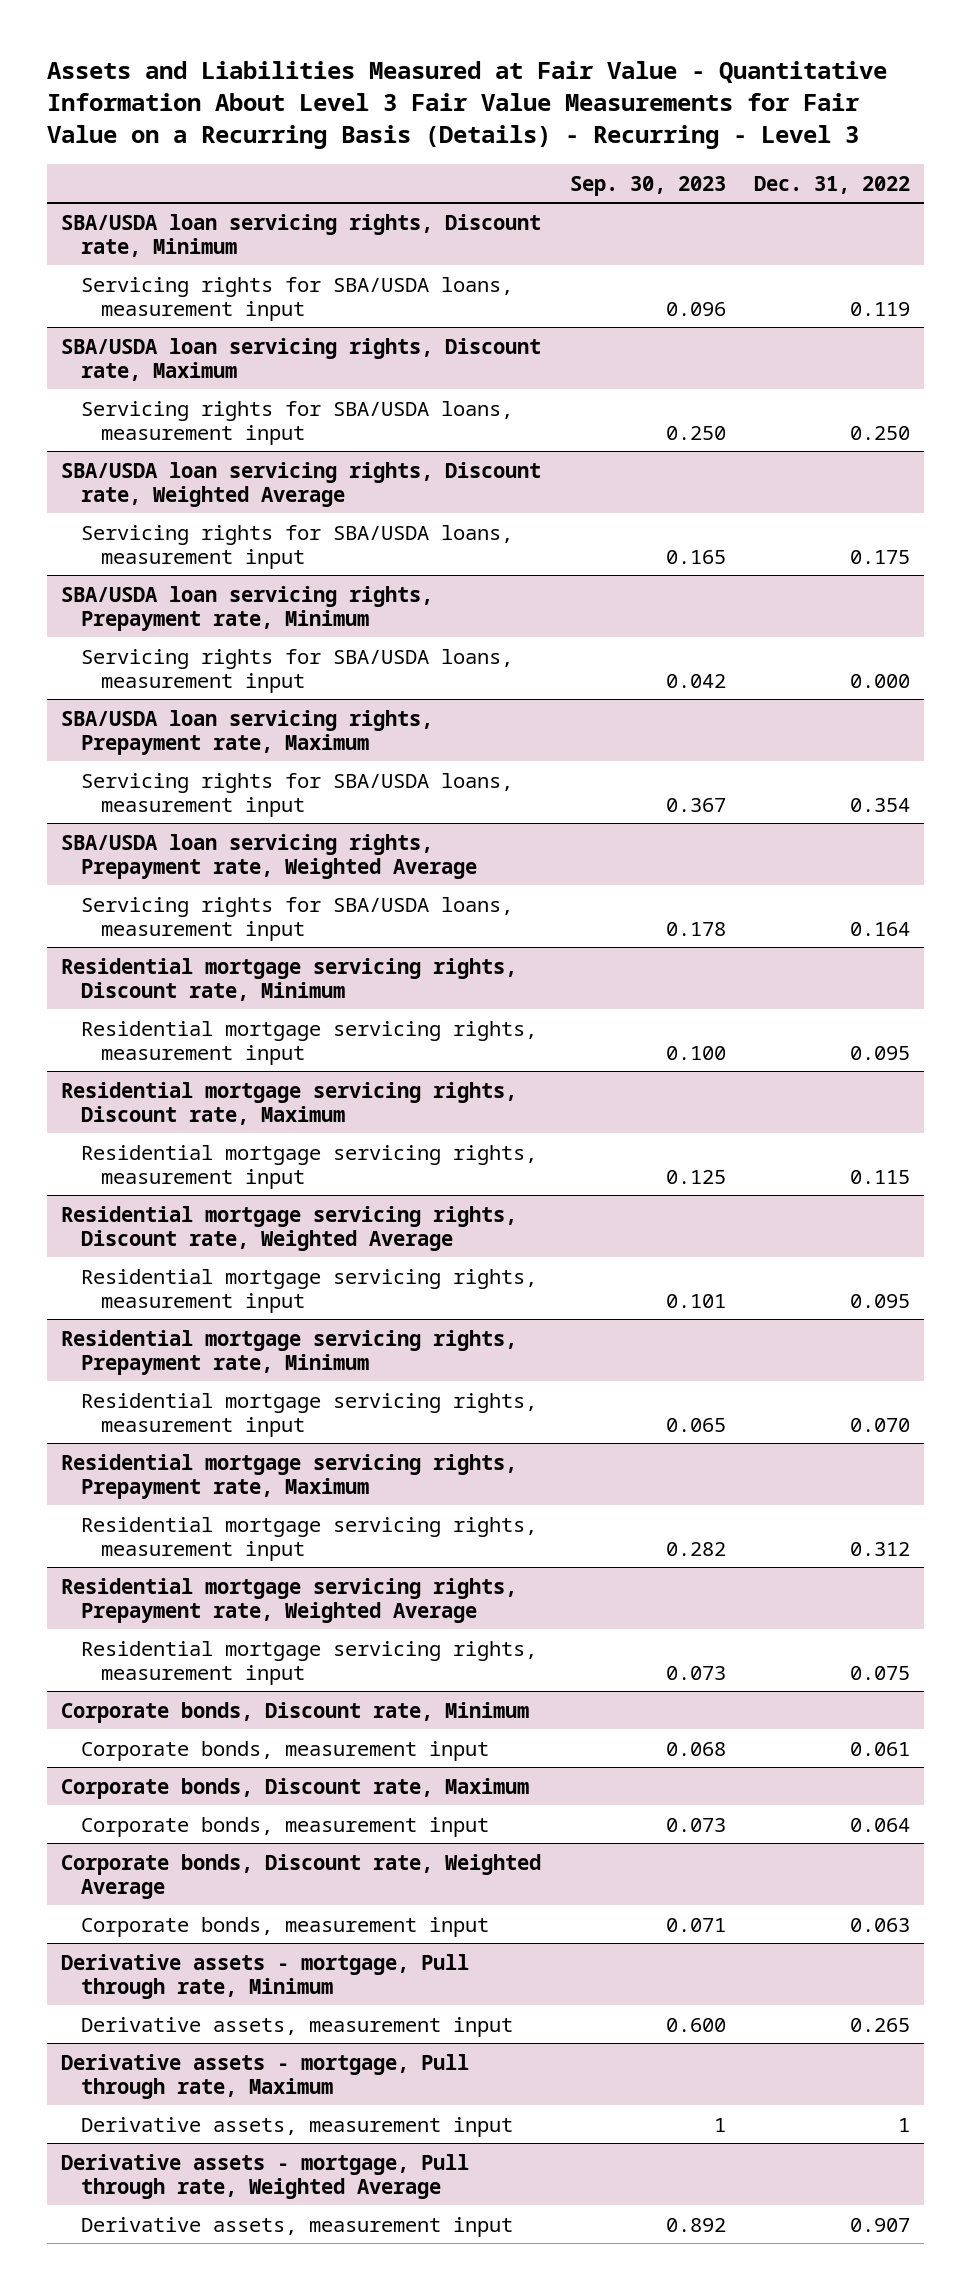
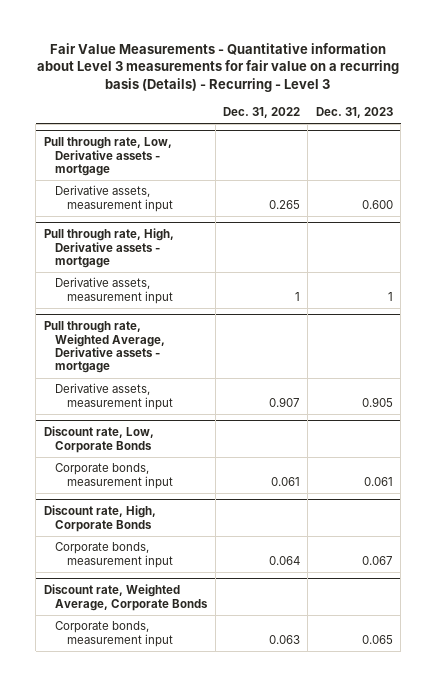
- Assets and Liabilities Measured at Fair Value - Quantitative Information About Level 3 Fair Value Measurements for Fair Value on a Recurring Basis (Details) - Recurring - Level 3
+ Fair Value Measurements - Quantitative information about Level 3 measurements for fair value on a recurring basis (Details) - Recurring - Level 3
- | Sep. 30, 2023 | Dec. 31, 2022
+ | Dec. 31, 2022 | Dec. 31, 2023
- SBA/USDA loan servicing rights, Discount rate, Minimum
- Servicing rights for SBA/USDA loans, measurement input | 0.096 | 0.119
- SBA/USDA loan servicing rights, Discount rate, Maximum
- Servicing rights for SBA/USDA loans, measurement input | 0.250 | 0.250
- SBA/USDA loan servicing rights, Discount rate, Weighted Average
- Servicing rights for SBA/USDA loans, measurement input | 0.165 | 0.175
- SBA/USDA loan servicing rights, Prepayment rate, Minimum
- Servicing rights for SBA/USDA loans, measurement input | 0.042 | 0.000
- SBA/USDA loan servicing rights, Prepayment rate, Maximum
- Servicing rights for SBA/USDA loans, measurement input | 0.367 | 0.354
- SBA/USDA loan servicing rights, Prepayment rate, Weighted Average
- Servicing rights for SBA/USDA loans, measurement input | 0.178 | 0.164
- Residential mortgage servicing rights, Discount rate, Minimum
- Residential mortgage servicing rights, measurement input | 0.100 | 0.095
- Residential mortgage servicing rights, Discount rate, Maximum
- Residential mortgage servicing rights, measurement input | 0.125 | 0.115
- Residential mortgage servicing rights, Discount rate, Weighted Average
- Residential mortgage servicing rights, measurement input | 0.101 | 0.095
- Residential mortgage servicing rights, Prepayment rate, Minimum
- Residential mortgage servicing rights, measurement input | 0.065 | 0.070
- Residential mortgage servicing rights, Prepayment rate, Maximum
- Residential mortgage servicing rights, measurement input | 0.282 | 0.312
- Residential mortgage servicing rights, Prepayment rate, Weighted Average
- Residential mortgage servicing rights, measurement input | 0.073 | 0.075
- Corporate bonds, Discount rate, Minimum
- Corporate bonds, measurement input | 0.068 | 0.061
- Corporate bonds, Discount rate, Maximum
- Corporate bonds, measurement input | 0.073 | 0.064
- Corporate bonds, Discount rate, Weighted Average
- Corporate bonds, measurement input | 0.071 | 0.063
- Derivative assets - mortgage, Pull through rate, Minimum
+ Pull through rate, Low, Derivative assets - mortgage
- Derivative assets - mortgage, Pull through rate, Maximum
+ Pull through rate, High, Derivative assets - mortgage
- Derivative assets - mortgage, Pull through rate, Weighted Average
+ Pull through rate, Weighted Average, Derivative assets - mortgage
+ Discount rate, Low, Corporate Bonds
+ Corporate bonds, measurement input | 0.061 | 0.061
+ Discount rate, High, Corporate Bonds
+ Corporate bonds, measurement input | 0.064 | 0.067
+ Discount rate, Weighted Average, Corporate Bonds
+ Corporate bonds, measurement input | 0.063 | 0.065

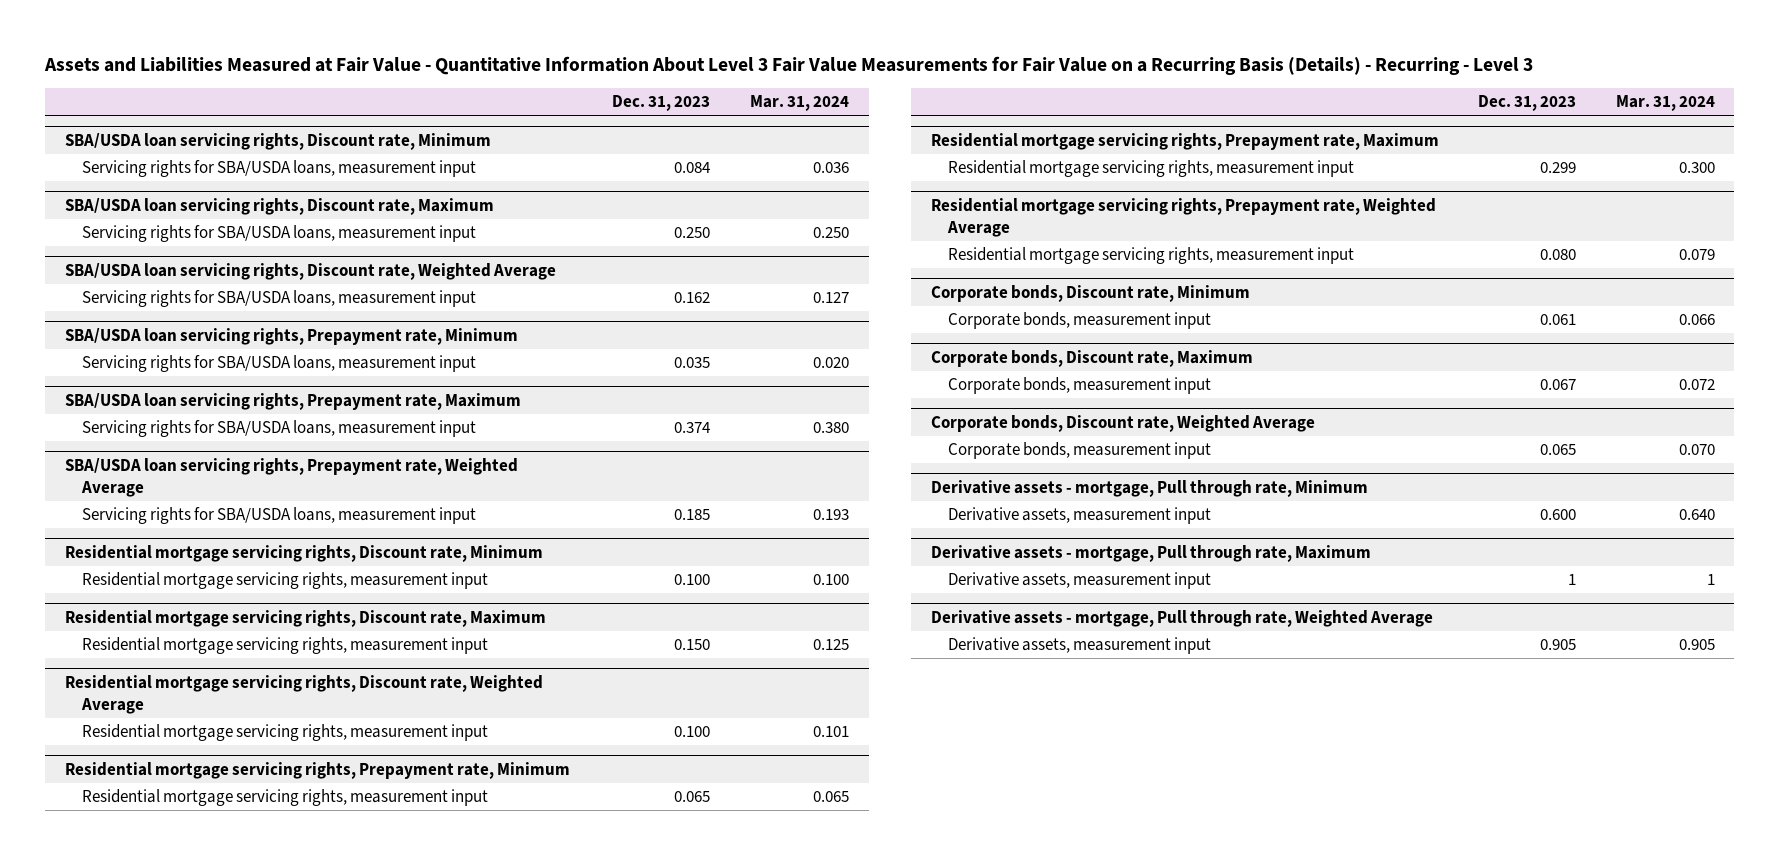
- Fair Value Measurements - Quantitative information about Level 3 measurements for fair value on a recurring basis (Details) - Recurring - Level 3
+ Assets and Liabilities Measured at Fair Value - Quantitative Information About Level 3 Fair Value Measurements for Fair Value on a Recurring Basis (Details) - Recurring - Level 3
- | Dec. 31, 2022 | Dec. 31, 2023
+ | Dec. 31, 2023 | Mar. 31, 2024
- Pull through rate, Low, Derivative assets - mortgage
- Derivative assets, measurement input | 0.265 | 0.600
- Pull through rate, High, Derivative assets - mortgage
- Derivative assets, measurement input | 1 | 1
- Pull through rate, Weighted Average, Derivative assets - mortgage
- Derivative assets, measurement input | 0.907 | 0.905
- Discount rate, Low, Corporate Bonds
+ SBA/USDA loan servicing rights, Discount rate, Minimum
+ Servicing rights for SBA/USDA loans, measurement input | 0.084 | 0.036
+ SBA/USDA loan servicing rights, Discount rate, Maximum
+ Servicing rights for SBA/USDA loans, measurement input | 0.250 | 0.250
+ SBA/USDA loan servicing rights, Discount rate, Weighted Average
+ Servicing rights for SBA/USDA loans, measurement input | 0.162 | 0.127
+ SBA/USDA loan servicing rights, Prepayment rate, Minimum
+ Servicing rights for SBA/USDA loans, measurement input | 0.035 | 0.020
+ SBA/USDA loan servicing rights, Prepayment rate, Maximum
+ Servicing rights for SBA/USDA loans, measurement input | 0.374 | 0.380
+ SBA/USDA loan servicing rights, Prepayment rate, Weighted Average
+ Servicing rights for SBA/USDA loans, measurement input | 0.185 | 0.193
+ Residential mortgage servicing rights, Discount rate, Minimum
+ Residential mortgage servicing rights, measurement input | 0.100 | 0.100
+ Residential mortgage servicing rights, Discount rate, Maximum
+ Residential mortgage servicing rights, measurement input | 0.150 | 0.125
+ Residential mortgage servicing rights, Discount rate, Weighted Average
+ Residential mortgage servicing rights, measurement input | 0.100 | 0.101
+ Residential mortgage servicing rights, Prepayment rate, Minimum
+ Residential mortgage servicing rights, measurement input | 0.065 | 0.065
+ Residential mortgage servicing rights, Prepayment rate, Maximum
+ Residential mortgage servicing rights, measurement input | 0.299 | 0.300
+ Residential mortgage servicing rights, Prepayment rate, Weighted Average
+ Residential mortgage servicing rights, measurement input | 0.080 | 0.079
+ Corporate bonds, Discount rate, Minimum
- Discount rate, High, Corporate Bonds
+ Corporate bonds, Discount rate, Maximum
- Discount rate, Weighted Average, Corporate Bonds
+ Corporate bonds, Discount rate, Weighted Average
+ Derivative assets - mortgage, Pull through rate, Minimum
+ Derivative assets, measurement input | 0.600 | 0.640
+ Derivative assets - mortgage, Pull through rate, Maximum
+ Derivative assets, measurement input | 1 | 1
+ Derivative assets - mortgage, Pull through rate, Weighted Average
+ Derivative assets, measurement input | 0.905 | 0.905

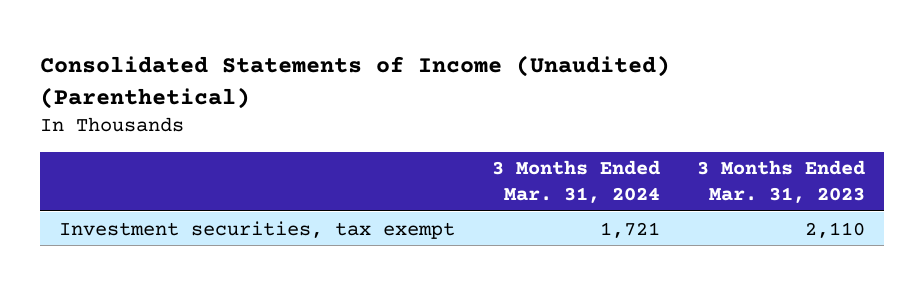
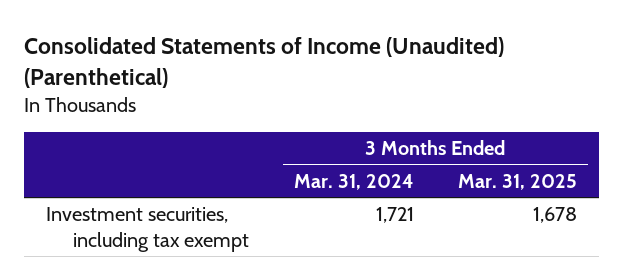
- | 3 Months Ended Mar. 31, 2024 | 3 Months Ended Mar. 31, 2023
+ | 3 Months Ended Mar. 31, 2024 | 3 Months Ended Mar. 31, 2025
- Investment securities, tax exempt | 1,721 | 2,110
+ Investment securities, including tax exempt | 1,721 | 1,678

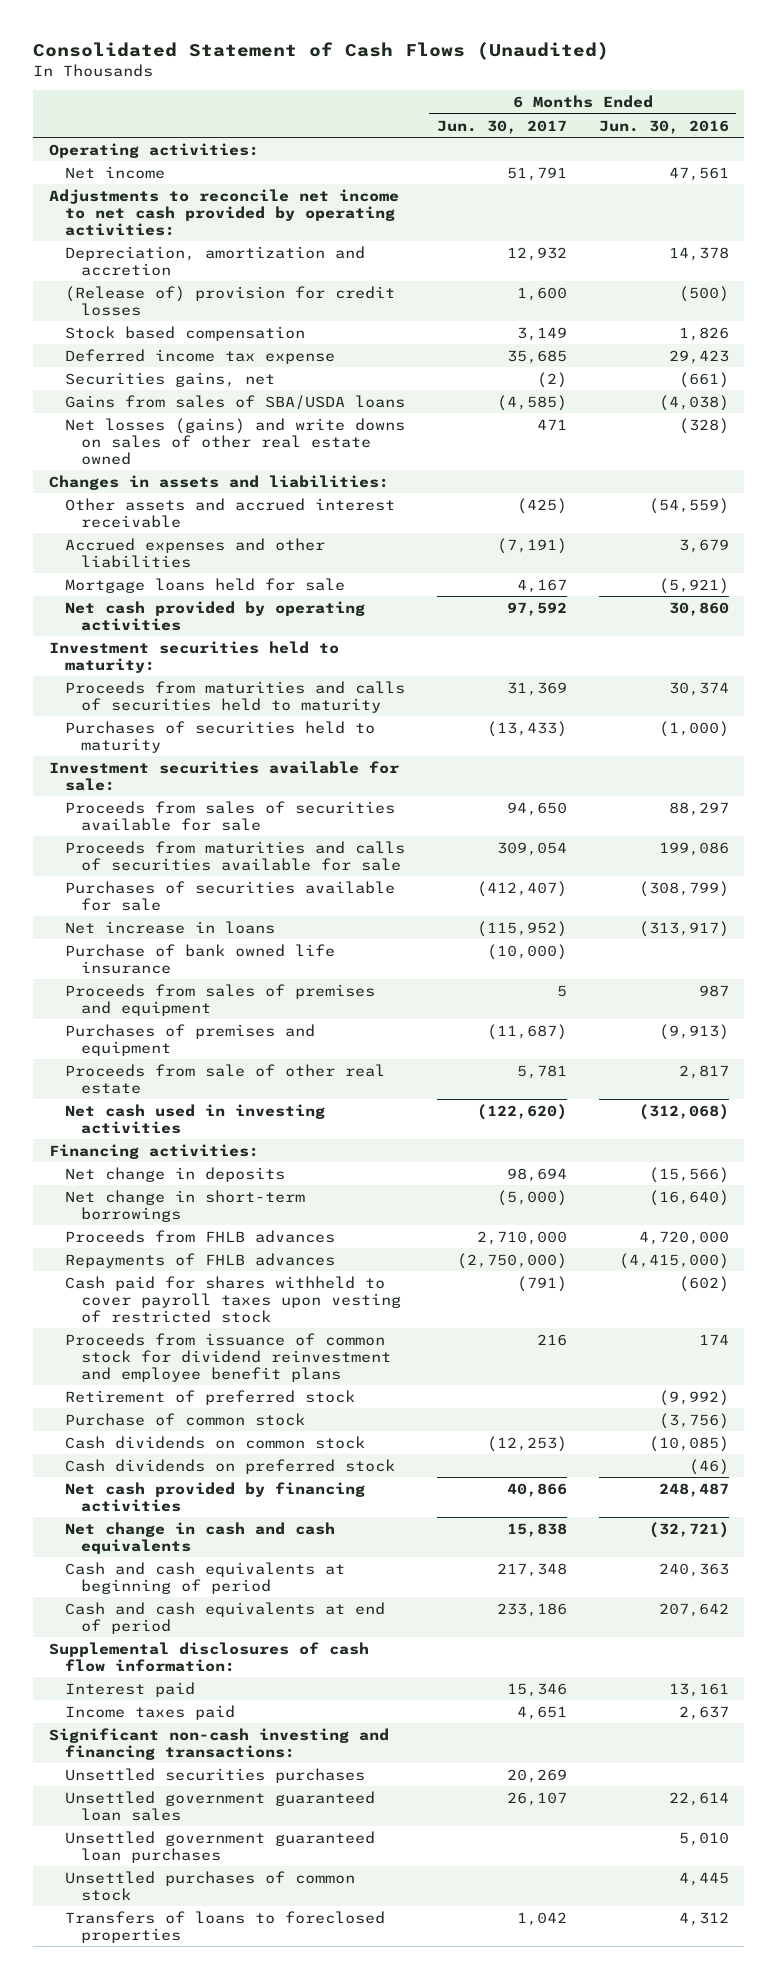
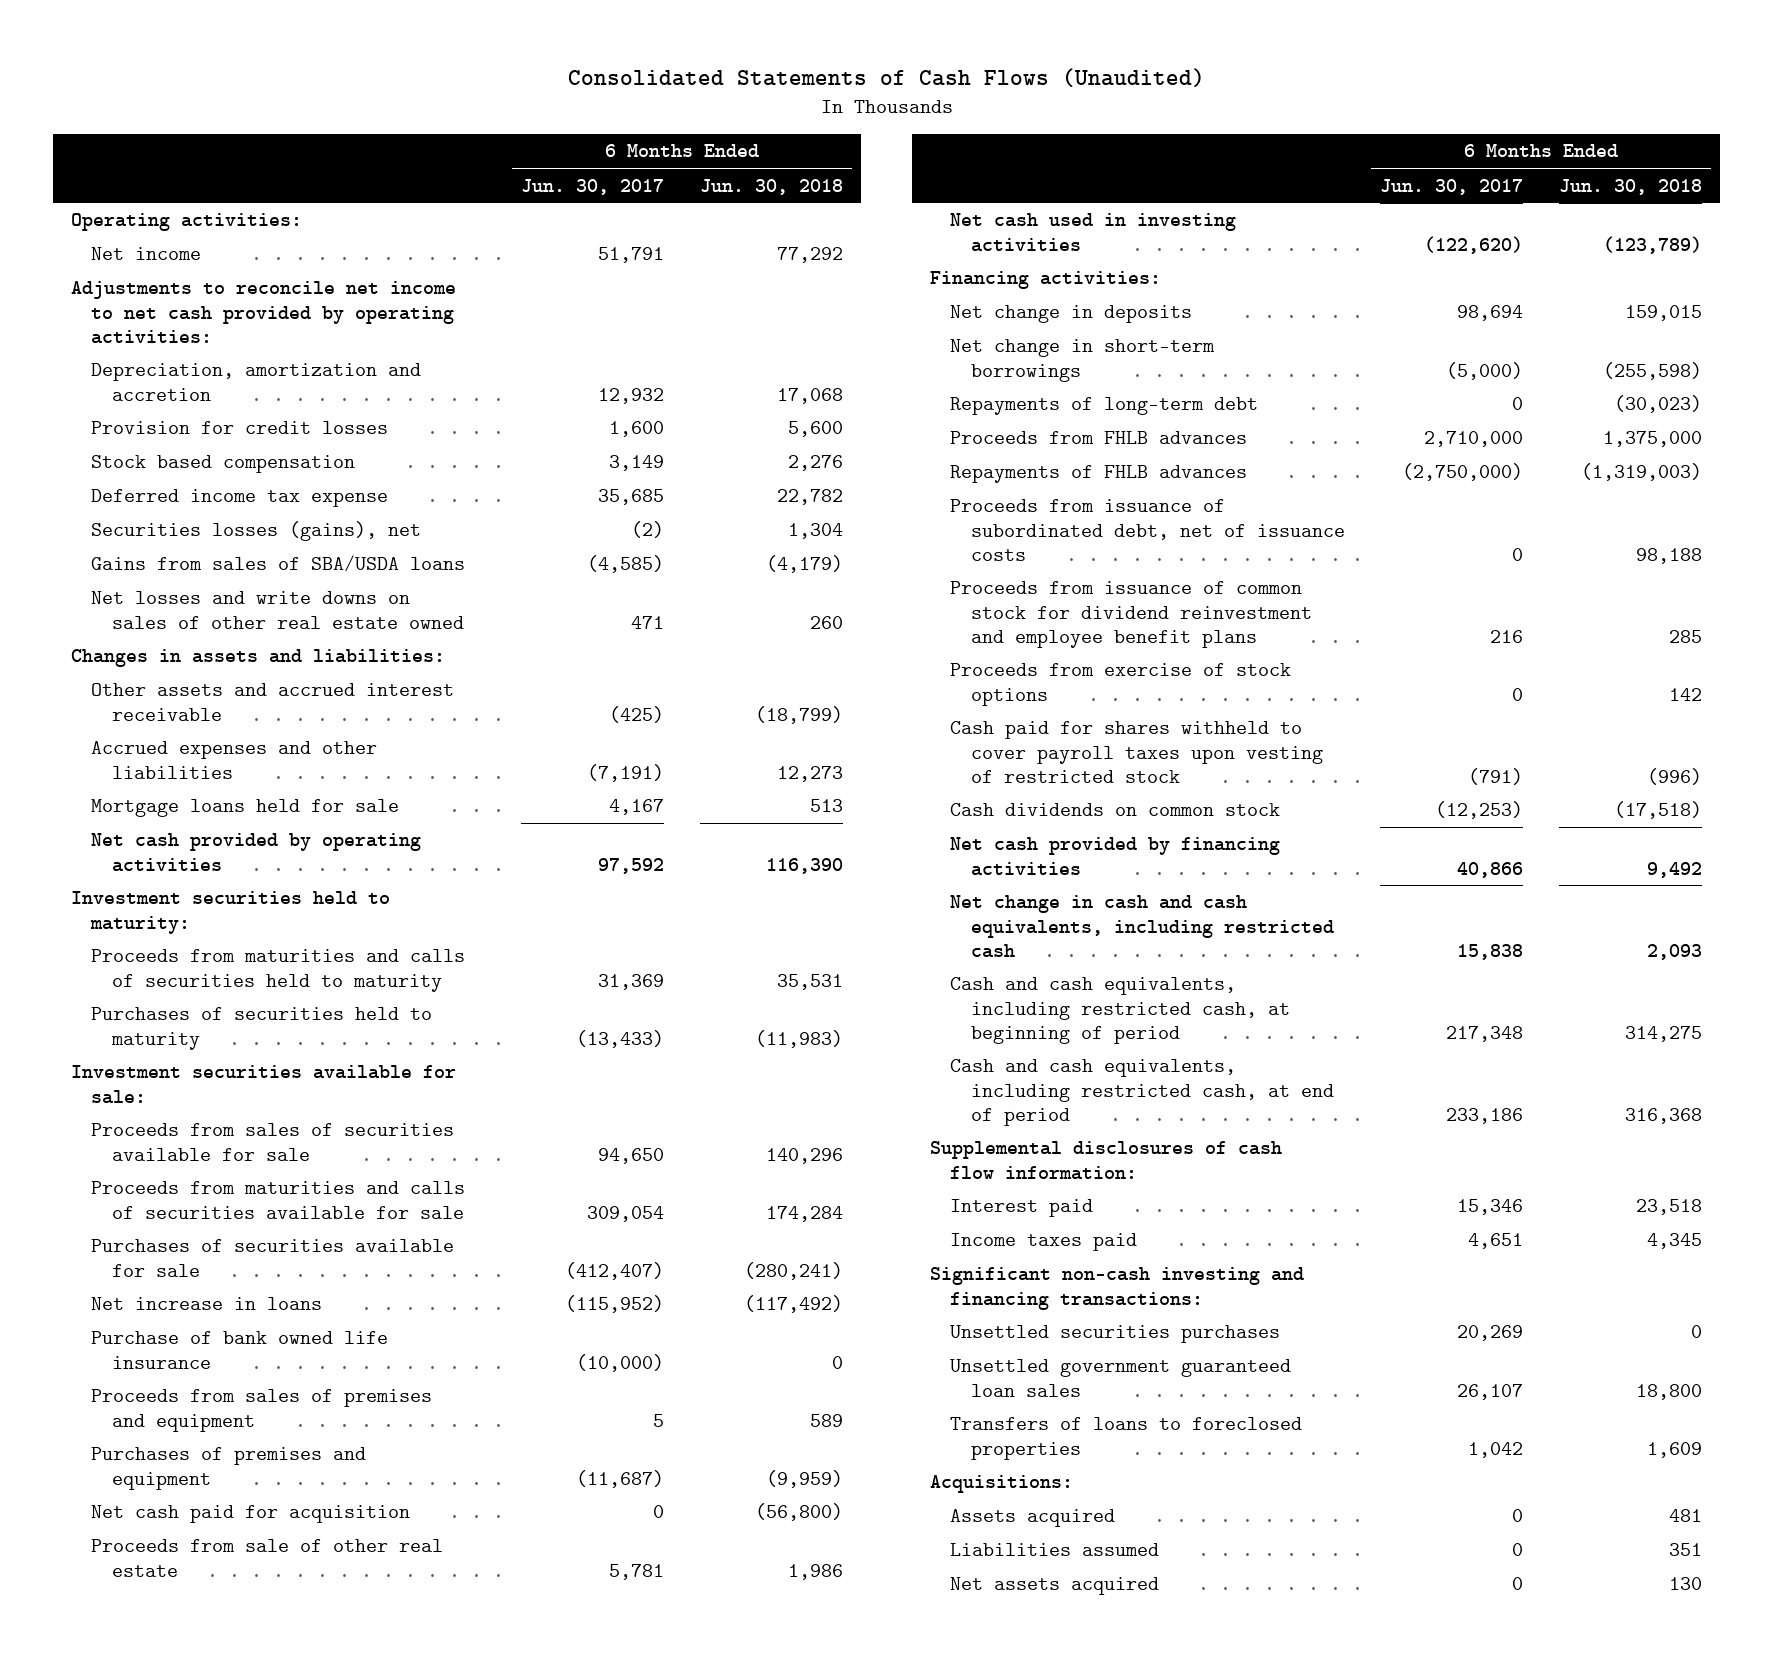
- Consolidated Statement of Cash Flows (Unaudited)
+ Consolidated Statements of Cash Flows (Unaudited)
- | 6 Months Ended Jun. 30, 2017 | 6 Months Ended Jun. 30, 2016
+ | 6 Months Ended Jun. 30, 2017 | 6 Months Ended Jun. 30, 2018
- (Release of) provision for credit losses | 1,600 | (500)
+ Provision for credit losses | 1,600 | 5,600
- Securities gains, net | (2) | (661)
+ Securities losses (gains), net | (2) | 1,304
- Net losses (gains) and write downs on sales of other real estate owned | 471 | (328)
+ Net losses and write downs on sales of other real estate owned | 471 | 260
+ Net cash paid for acquisition | 0 | (56,800)
+ Repayments of long-term debt | 0 | (30,023)
+ Proceeds from issuance of subordinated debt, net of issuance costs | 0 | 98,188
- Retirement of preferred stock | | (9,992)
- Purchase of common stock | | (3,756)
+ Proceeds from exercise of stock options | 0 | 142
moved down: Cash paid for shares withheld to cover payroll taxes upon vesting of restricted stock | (791) | (996)
- Cash dividends on preferred stock | | (46)
- Net change in cash and cash equivalents | 15,838 | (32,721)
- Cash and cash equivalents at beginning of period | 217,348 | 240,363
- Cash and cash equivalents at end of period | 233,186 | 207,642
+ Net change in cash and cash equivalents, including restricted cash | 15,838 | 2,093
+ Cash and cash equivalents, including restricted cash, at beginning of period | 217,348 | 314,275
+ Cash and cash equivalents, including restricted cash, at end of period | 233,186 | 316,368
- Unsettled government guaranteed loan purchases | | 5,010
- Unsettled purchases of common stock | | 4,445
+ Acquisitions:
+ Assets acquired | 0 | 481
+ Liabilities assumed | 0 | 351
+ Net assets acquired | 0 | 130

